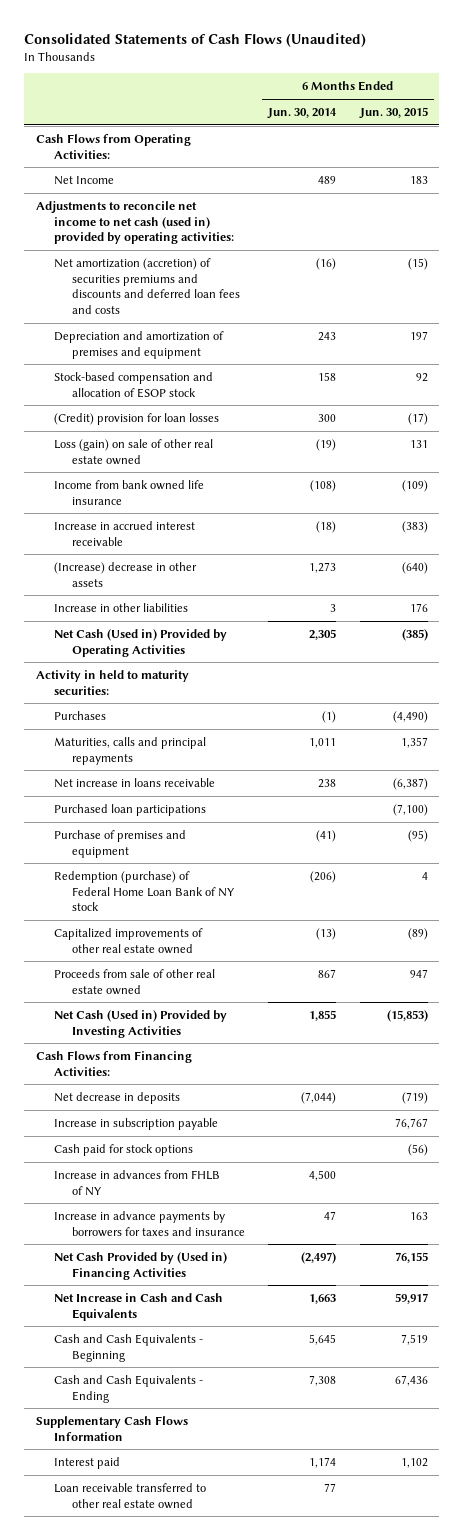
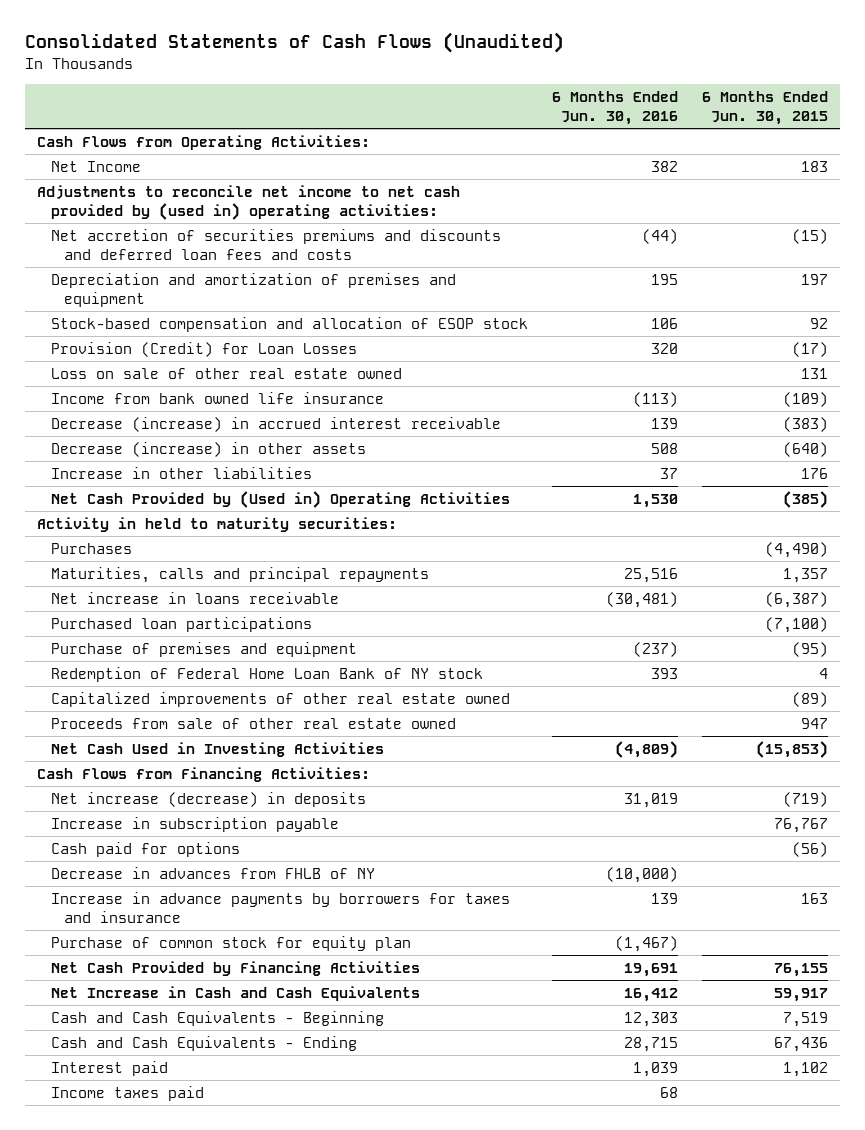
- | 6 Months Ended Jun. 30, 2014 | 6 Months Ended Jun. 30, 2015
+ | 6 Months Ended Jun. 30, 2016 | 6 Months Ended Jun. 30, 2015
- Adjustments to reconcile net income to net cash (used in) provided by operating activities:
- Net amortization (accretion) of securities premiums and discounts and deferred loan fees and costs | (16) | (15)
+ Adjustments to reconcile net income to net cash provided by (used in) operating activities:
+ Net accretion of securities premiums and discounts and deferred loan fees and costs | (44) | (15)
- (Credit) provision for loan losses | 300 | (17)
- Loss (gain) on sale of other real estate owned | (19) | 131
+ Provision (Credit) for Loan Losses | 320 | (17)
+ Loss on sale of other real estate owned | | 131
- Increase in accrued interest receivable | (18) | (383)
- (Increase) decrease in other assets | 1,273 | (640)
+ Decrease (increase) in accrued interest receivable | 139 | (383)
+ Decrease (increase) in other assets | 508 | (640)
- Net Cash (Used in) Provided by Operating Activities | 2,305 | (385)
+ Net Cash Provided by (Used in) Operating Activities | 1,530 | (385)
- Redemption (purchase) of Federal Home Loan Bank of NY stock | (206) | 4
+ Redemption of Federal Home Loan Bank of NY stock | 393 | 4
- Net Cash (Used in) Provided by Investing Activities | 1,855 | (15,853)
+ Net Cash Used in Investing Activities | (4,809) | (15,853)
- Net decrease in deposits | (7,044) | (719)
+ Net increase (decrease) in deposits | 31,019 | (719)
- Cash paid for stock options | | (56)
- Increase in advances from FHLB of NY | 4,500 |
+ Cash paid for options | | (56)
+ Decrease in advances from FHLB of NY | (10,000) |
- Net Cash Provided by (Used in) Financing Activities | (2,497) | 76,155
+ Purchase of common stock for equity plan | (1,467) |
+ Net Cash Provided by Financing Activities | 19,691 | 76,155
- Supplementary Cash Flows Information
- Loan receivable transferred to other real estate owned | 77 |
+ Income taxes paid | 68 |

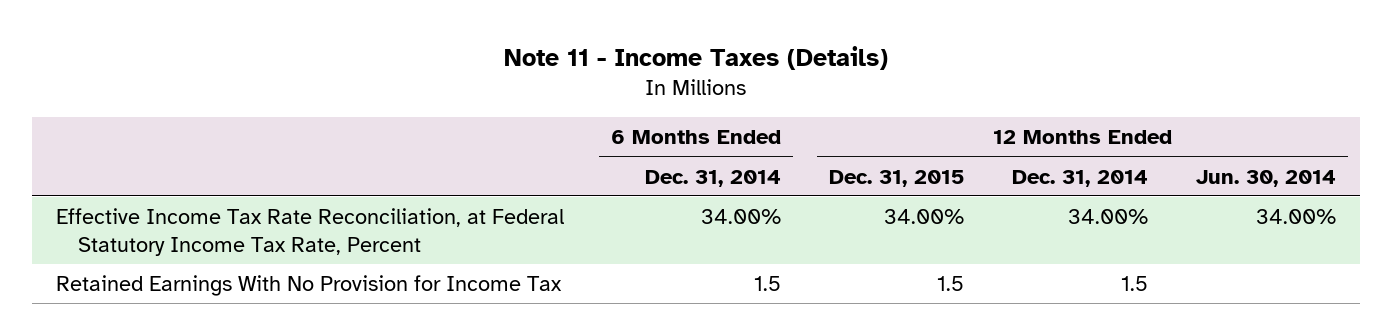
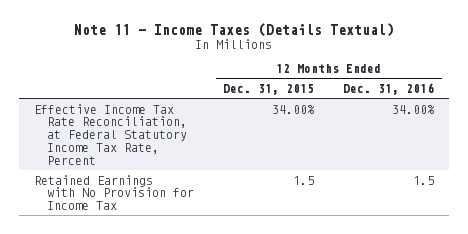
- Note 11 - Income Taxes (Details)
+ Note 11 - Income Taxes (Details Textual)
- | 6 Months Ended Dec. 31, 2014 | 12 Months Ended Dec. 31, 2015 | 12 Months Ended Dec. 31, 2014 | 12 Months Ended Jun. 30, 2014
+ | 12 Months Ended Dec. 31, 2015 | 12 Months Ended Dec. 31, 2016
- Retained Earnings With No Provision for Income Tax | 1.5 | 1.5 | 1.5 |
+ Retained Earnings with No Provision for Income Tax | 1.5 | 1.5

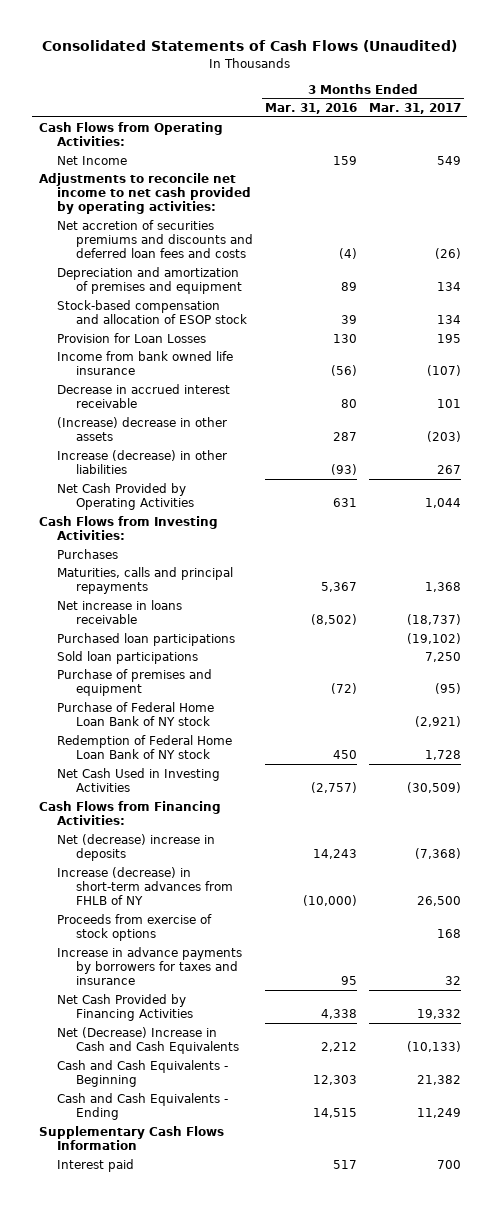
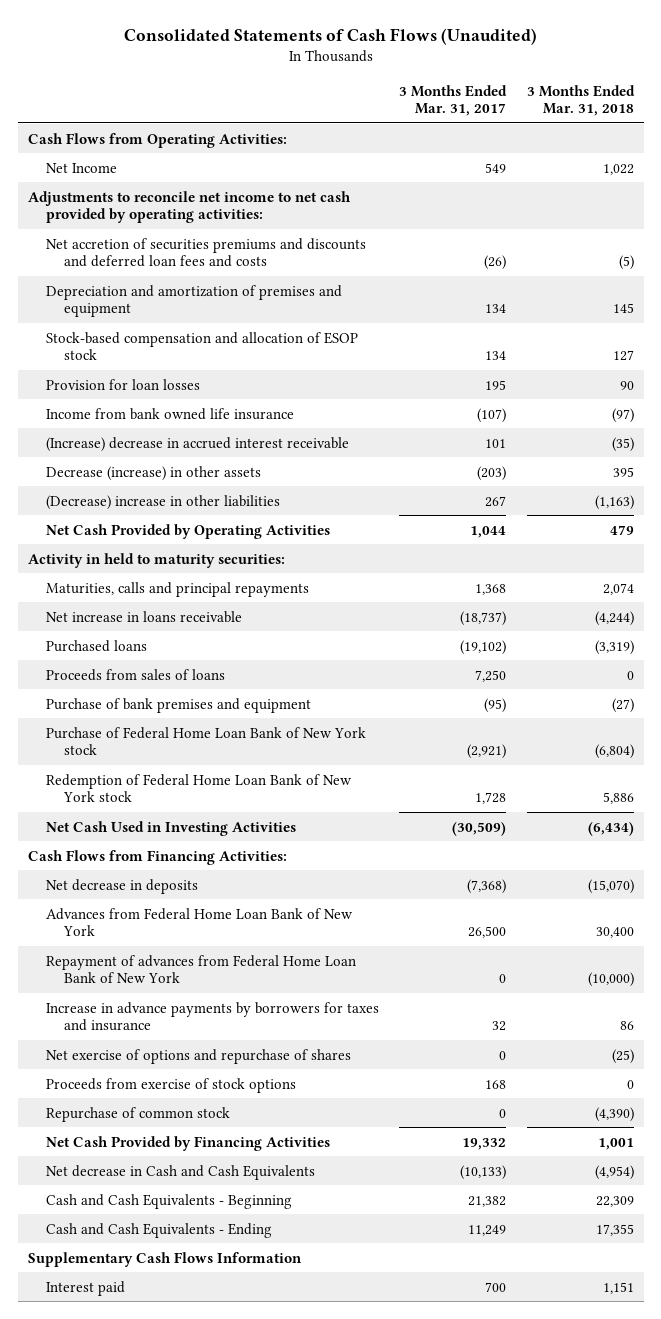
- | 3 Months Ended Mar. 31, 2016 | 3 Months Ended Mar. 31, 2017
+ | 3 Months Ended Mar. 31, 2017 | 3 Months Ended Mar. 31, 2018
- Provision for Loan Losses | 130 | 195
+ Provision for loan losses | 195 | 90
- Decrease in accrued interest receivable | 80 | 101
- (Increase) decrease in other assets | 287 | (203)
- Increase (decrease) in other liabilities | (93) | 267
+ (Increase) decrease in accrued interest receivable | 101 | (35)
+ Decrease (increase) in other assets | (203) | 395
+ (Decrease) increase in other liabilities | 267 | (1,163)
- Cash Flows from Investing Activities:
- Purchases
+ Activity in held to maturity securities:
- Purchased loan participations | | (19,102)
- Sold loan participations | | 7,250
- Purchase of premises and equipment | (72) | (95)
- Purchase of Federal Home Loan Bank of NY stock | | (2,921)
- Redemption of Federal Home Loan Bank of NY stock | 450 | 1,728
+ Purchased loans | (19,102) | (3,319)
+ Proceeds from sales of loans | 7,250 | 0
+ Purchase of bank premises and equipment | (95) | (27)
+ Purchase of Federal Home Loan Bank of New York stock | (2,921) | (6,804)
+ Redemption of Federal Home Loan Bank of New York stock | 1,728 | 5,886
- Net (decrease) increase in deposits | 14,243 | (7,368)
- Increase (decrease) in short-term advances from FHLB of NY | (10,000) | 26,500
+ Net decrease in deposits | (7,368) | (15,070)
+ Advances from Federal Home Loan Bank of New York | 26,500 | 30,400
+ Repayment of advances from Federal Home Loan Bank of New York | 0 | (10,000)
+ Net exercise of options and repurchase of shares | 0 | (25)
moved down: Proceeds from exercise of stock options | 168 | 0
+ Repurchase of common stock | 0 | (4,390)
- Net (Decrease) Increase in Cash and Cash Equivalents | 2,212 | (10,133)
+ Net decrease in Cash and Cash Equivalents | (10,133) | (4,954)

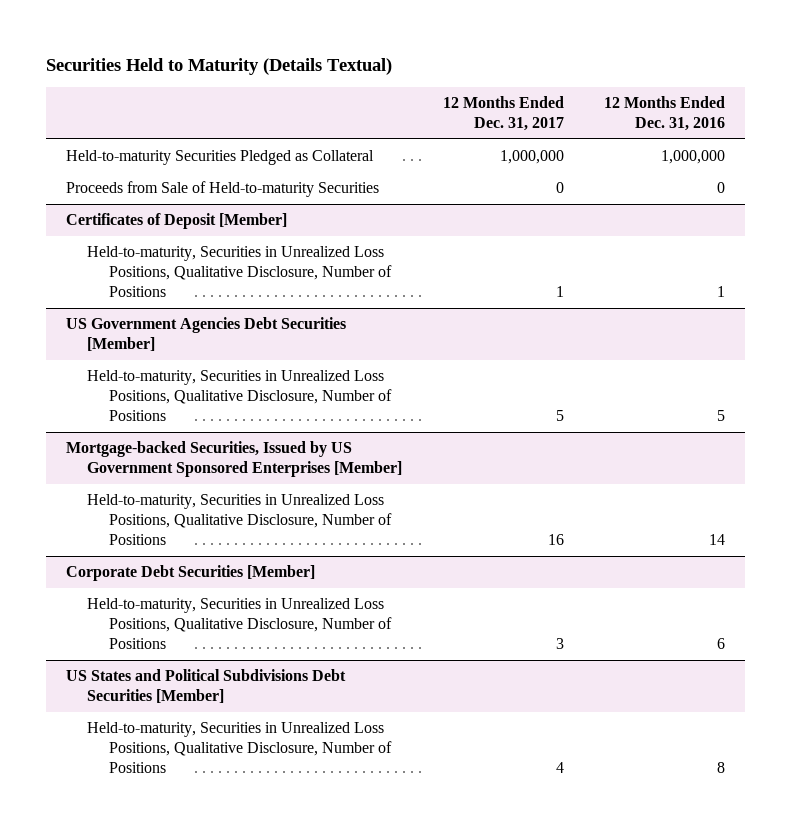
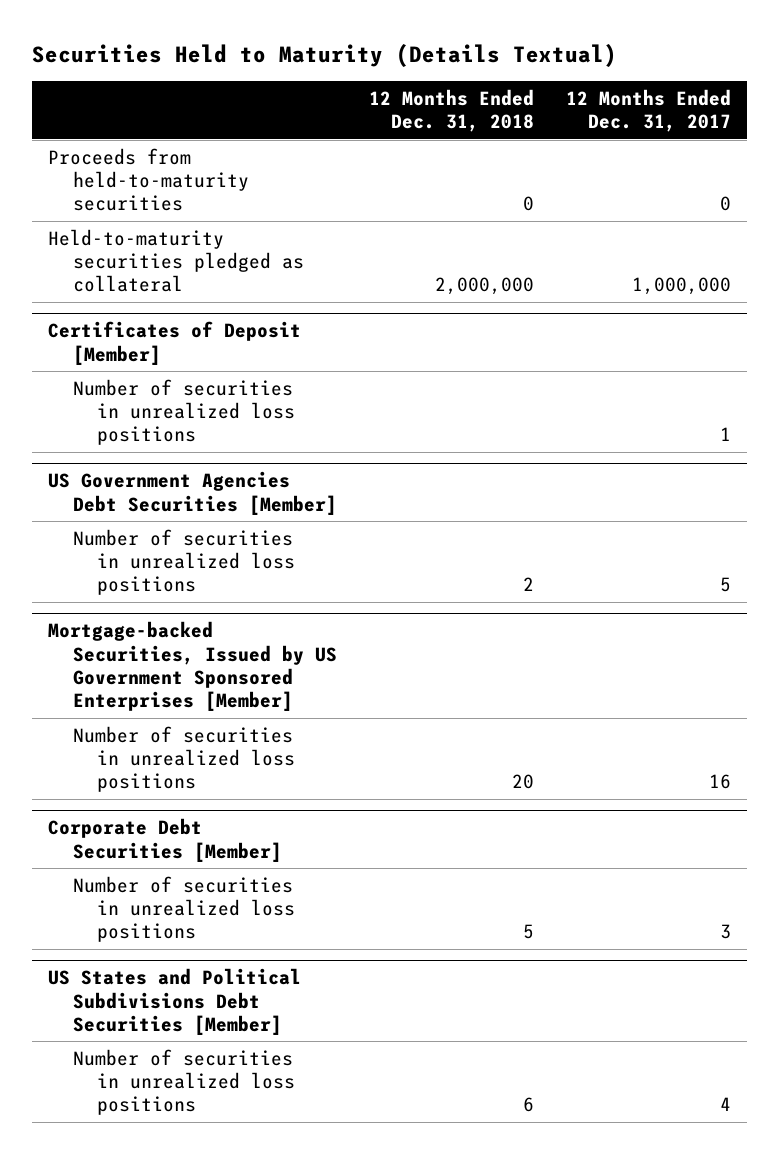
- | 12 Months Ended Dec. 31, 2017 | 12 Months Ended Dec. 31, 2016
+ | 12 Months Ended Dec. 31, 2018 | 12 Months Ended Dec. 31, 2017
- Held-to-maturity Securities Pledged as Collateral | 1,000,000 | 1,000,000
- Proceeds from Sale of Held-to-maturity Securities | 0 | 0
+ Proceeds from held-to-maturity securities | 0 | 0
+ Held-to-maturity securities pledged as collateral | 2,000,000 | 1,000,000
@ Certificates of Deposit [Member]
- Held-to-maturity, Securities in Unrealized Loss Positions, Qualitative Disclosure, Number of Positions | 1 | 1
+ Number of securities in unrealized loss positions | | 1
@ US Government Agencies Debt Securities [Member]
- Held-to-maturity, Securities in Unrealized Loss Positions, Qualitative Disclosure, Number of Positions | 5 | 5
+ Number of securities in unrealized loss positions | 2 | 5
@ Mortgage-backed Securities, Issued by US Government Sponsored Enterprises [Member]
- Held-to-maturity, Securities in Unrealized Loss Positions, Qualitative Disclosure, Number of Positions | 16 | 14
+ Number of securities in unrealized loss positions | 20 | 16
@ Corporate Debt Securities [Member]
- Held-to-maturity, Securities in Unrealized Loss Positions, Qualitative Disclosure, Number of Positions | 3 | 6
+ Number of securities in unrealized loss positions | 5 | 3
@ US States and Political Subdivisions Debt Securities [Member]
- Held-to-maturity, Securities in Unrealized Loss Positions, Qualitative Disclosure, Number of Positions | 4 | 8
+ Number of securities in unrealized loss positions | 6 | 4

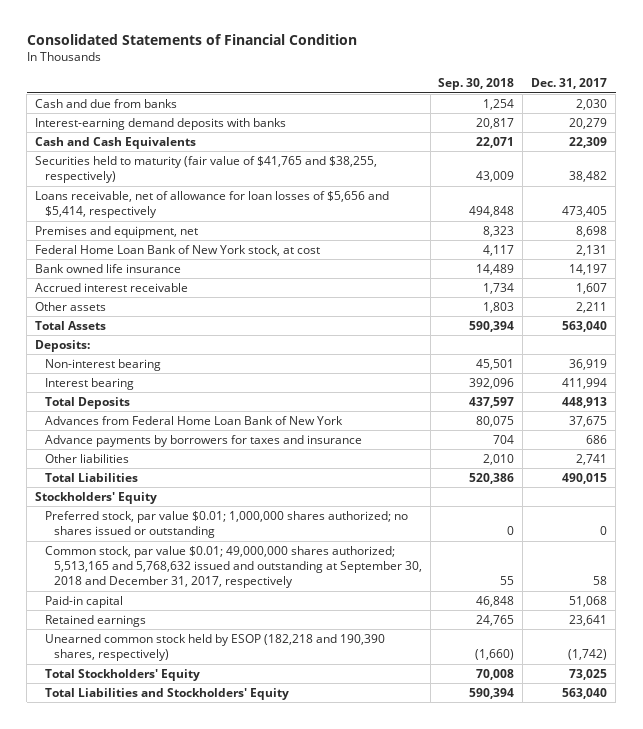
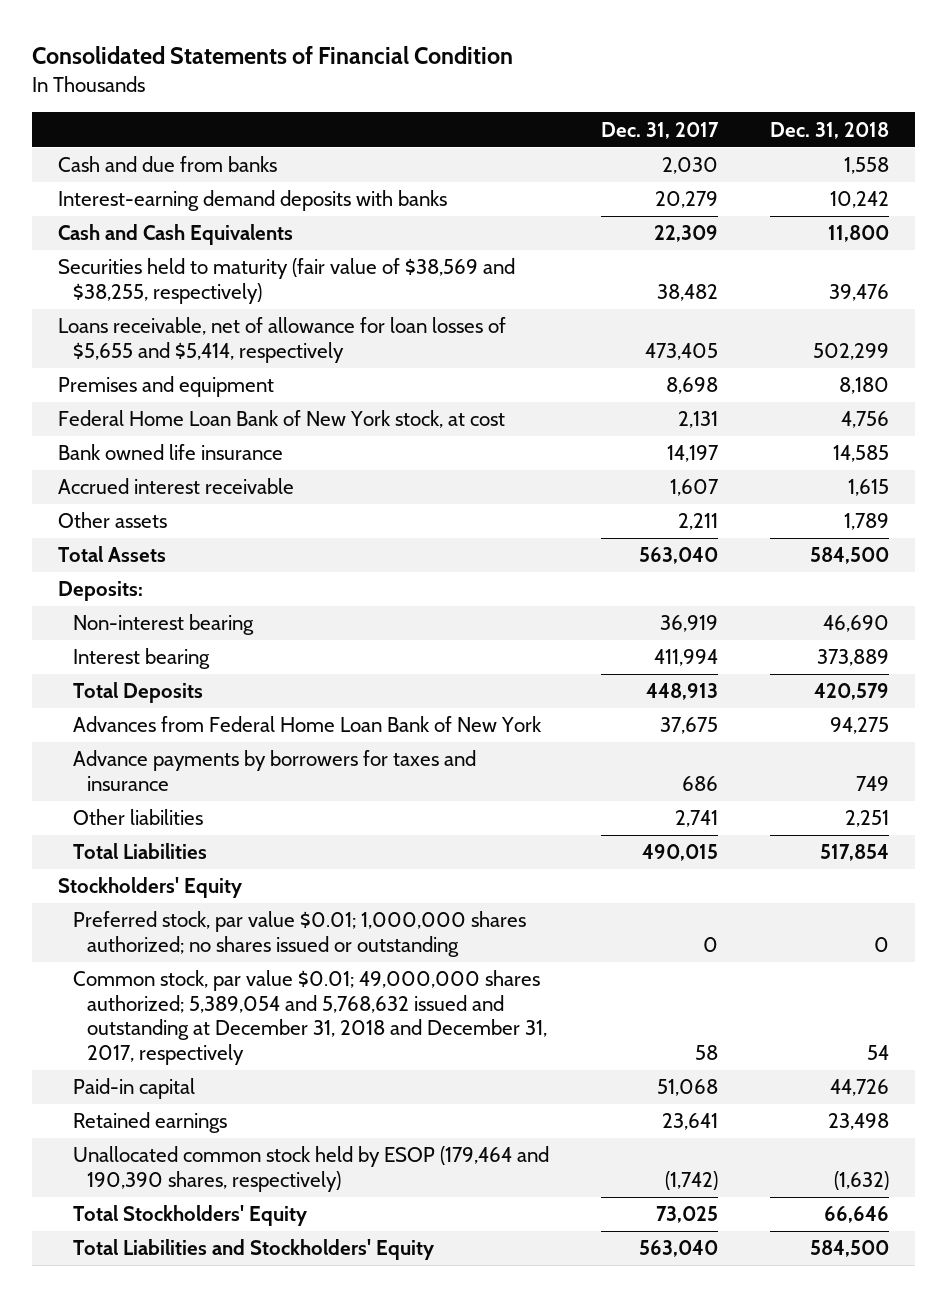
- | Sep. 30, 2018 | Dec. 31, 2017
+ | Dec. 31, 2017 | Dec. 31, 2018
- Securities held to maturity (fair value of $41,765 and $38,255, respectively) | 43,009 | 38,482
- Loans receivable, net of allowance for loan losses of $5,656 and $5,414, respectively | 494,848 | 473,405
- Premises and equipment, net | 8,323 | 8,698
+ Securities held to maturity (fair value of $38,569 and $38,255, respectively) | 38,482 | 39,476
+ Loans receivable, net of allowance for loan losses of $5,655 and $5,414, respectively | 473,405 | 502,299
+ Premises and equipment | 8,698 | 8,180
- Common stock, par value $0.01; 49,000,000 shares authorized; 5,513,165 and 5,768,632 issued and outstanding at September 30, 2018 and December 31, 2017, respectively | 55 | 58
+ Common stock, par value $0.01; 49,000,000 shares authorized; 5,389,054 and 5,768,632 issued and outstanding at December 31, 2018 and December 31, 2017, respectively | 58 | 54
- Unearned common stock held by ESOP (182,218 and 190,390 shares, respectively) | (1,660) | (1,742)
+ Unallocated common stock held by ESOP (179,464 and 190,390 shares, respectively) | (1,742) | (1,632)

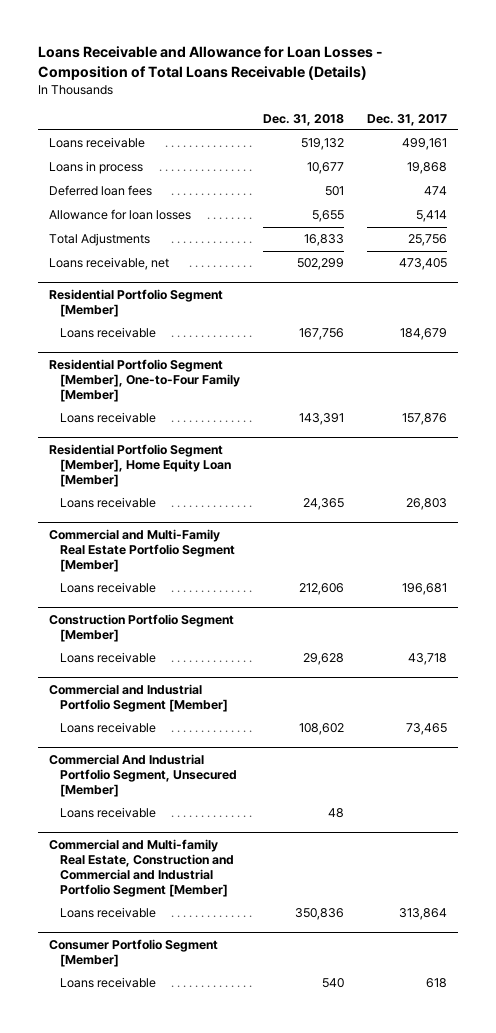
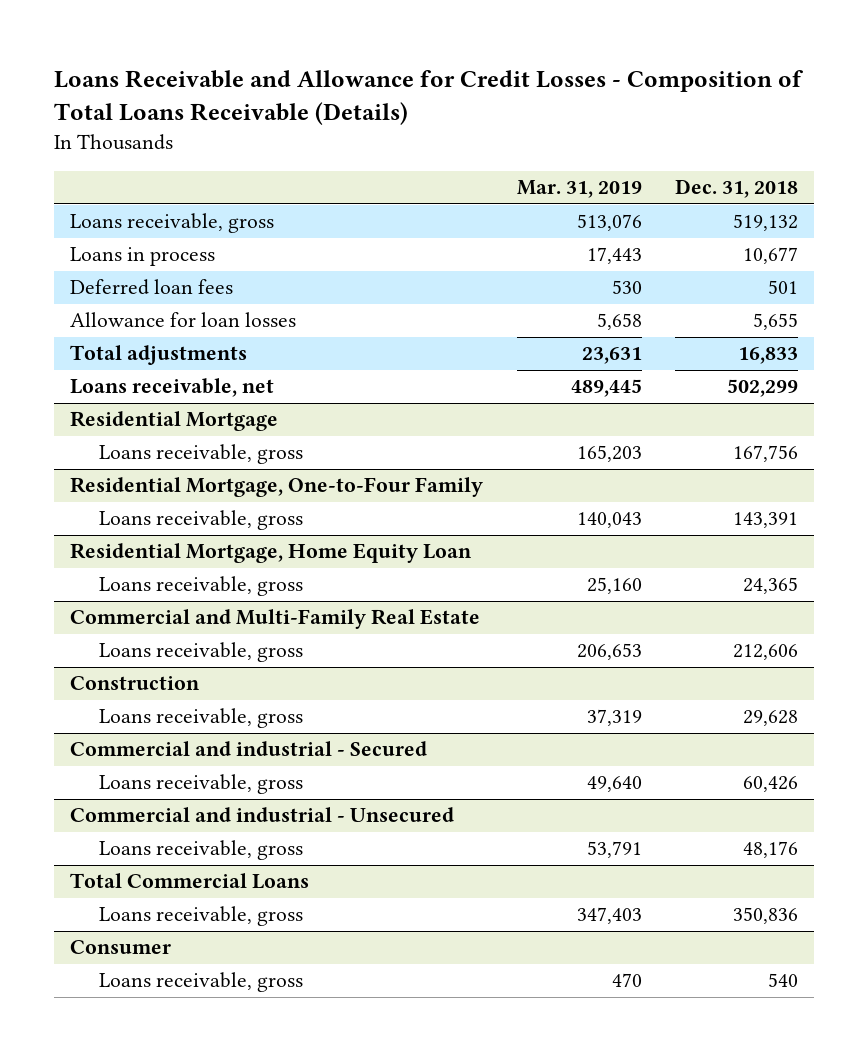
- Loans Receivable and Allowance for Loan Losses - Composition of Total Loans Receivable (Details)
+ Loans Receivable and Allowance for Credit Losses - Composition of Total Loans Receivable (Details)
- | Dec. 31, 2018 | Dec. 31, 2017
+ | Mar. 31, 2019 | Dec. 31, 2018
- Loans receivable | 519,132 | 499,161
+ Loans receivable, gross | 513,076 | 519,132
- Total Adjustments | 16,833 | 25,756
+ Total adjustments | 23,631 | 16,833
- Residential Portfolio Segment [Member]
- Loans receivable | 167,756 | 184,679
- Residential Portfolio Segment [Member], One-to-Four Family [Member]
- Loans receivable | 143,391 | 157,876
- Residential Portfolio Segment [Member], Home Equity Loan [Member]
- Loans receivable | 24,365 | 26,803
- Commercial and Multi-Family Real Estate Portfolio Segment [Member]
- Loans receivable | 212,606 | 196,681
- Construction Portfolio Segment [Member]
- Loans receivable | 29,628 | 43,718
- Commercial and Industrial Portfolio Segment [Member]
- Loans receivable | 108,602 | 73,465
- Commercial And Industrial Portfolio Segment, Unsecured [Member]
- Loans receivable | 48 |
- Commercial and Multi-family Real Estate, Construction and Commercial and Industrial Portfolio Segment [Member]
- Loans receivable | 350,836 | 313,864
- Consumer Portfolio Segment [Member]
- Loans receivable | 540 | 618
+ Residential Mortgage
+ Loans receivable, gross | 165,203 | 167,756
+ Residential Mortgage, One-to-Four Family
+ Loans receivable, gross | 140,043 | 143,391
+ Residential Mortgage, Home Equity Loan
+ Loans receivable, gross | 25,160 | 24,365
+ Commercial and Multi-Family Real Estate
+ Loans receivable, gross | 206,653 | 212,606
+ Construction
+ Loans receivable, gross | 37,319 | 29,628
+ Commercial and industrial - Secured
+ Loans receivable, gross | 49,640 | 60,426
+ Commercial and industrial - Unsecured
+ Loans receivable, gross | 53,791 | 48,176
+ Total Commercial Loans
+ Loans receivable, gross | 347,403 | 350,836
+ Consumer
+ Loans receivable, gross | 470 | 540

